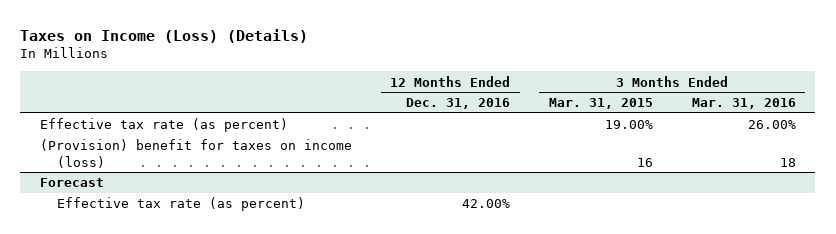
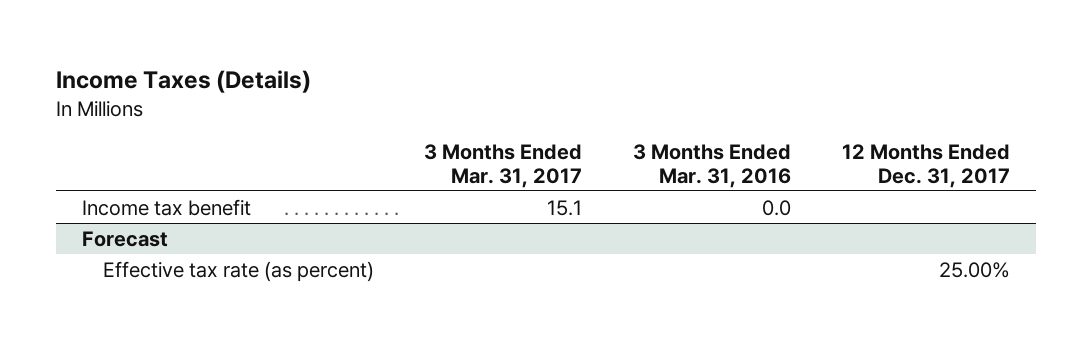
- Taxes on Income (Loss) (Details)
+ Income Taxes (Details)
- | 12 Months Ended Dec. 31, 2016 | 3 Months Ended Mar. 31, 2015 | 3 Months Ended Mar. 31, 2016
+ | 3 Months Ended Mar. 31, 2017 | 3 Months Ended Mar. 31, 2016 | 12 Months Ended Dec. 31, 2017
- Effective tax rate (as percent) | | 19.00% | 26.00%
- (Provision) benefit for taxes on income (loss) | | 16 | 18
+ Income tax benefit | 15.1 | 0.0 |

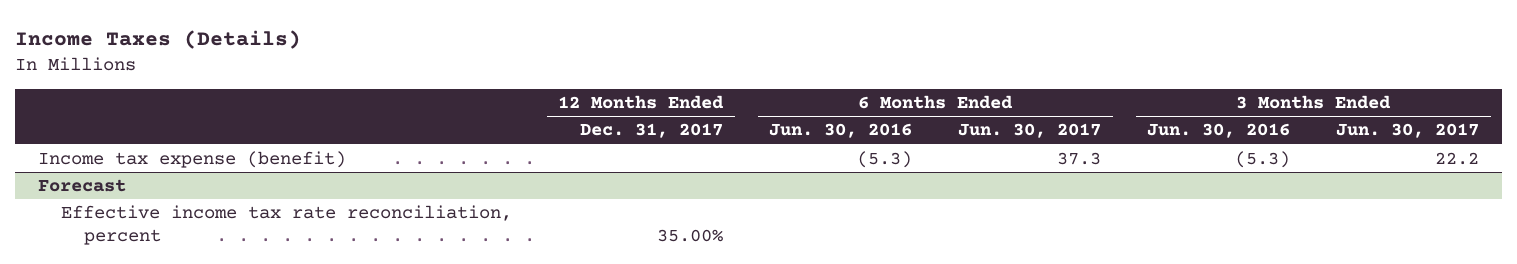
- | 3 Months Ended Mar. 31, 2017 | 3 Months Ended Mar. 31, 2016 | 12 Months Ended Dec. 31, 2017
+ | 12 Months Ended Dec. 31, 2017 | 6 Months Ended Jun. 30, 2016 | 6 Months Ended Jun. 30, 2017 | 3 Months Ended Jun. 30, 2016 | 3 Months Ended Jun. 30, 2017
- Income tax benefit | 15.1 | 0.0 |
+ Income tax expense (benefit) | | (5.3) | 37.3 | (5.3) | 22.2
@ Forecast
- Effective tax rate (as percent) | | | 25.00%
+ Effective income tax rate reconciliation, percent | 35.00% | | | |

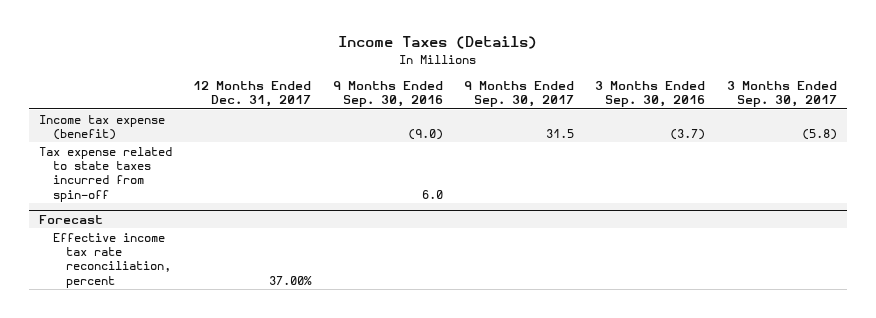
- | 12 Months Ended Dec. 31, 2017 | 6 Months Ended Jun. 30, 2016 | 6 Months Ended Jun. 30, 2017 | 3 Months Ended Jun. 30, 2016 | 3 Months Ended Jun. 30, 2017
+ | 12 Months Ended Dec. 31, 2017 | 9 Months Ended Sep. 30, 2016 | 9 Months Ended Sep. 30, 2017 | 3 Months Ended Sep. 30, 2016 | 3 Months Ended Sep. 30, 2017
+ Tax expense related to state taxes incurred from spin-off | | 6.0 | | |
@ Forecast
- Effective income tax rate reconciliation, percent | 35.00% | | | |
+ Effective income tax rate reconciliation, percent | 37.00% | | | |

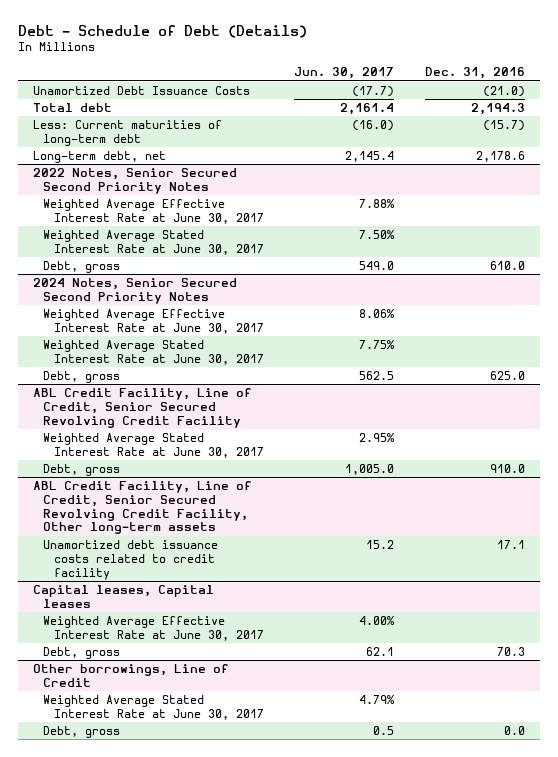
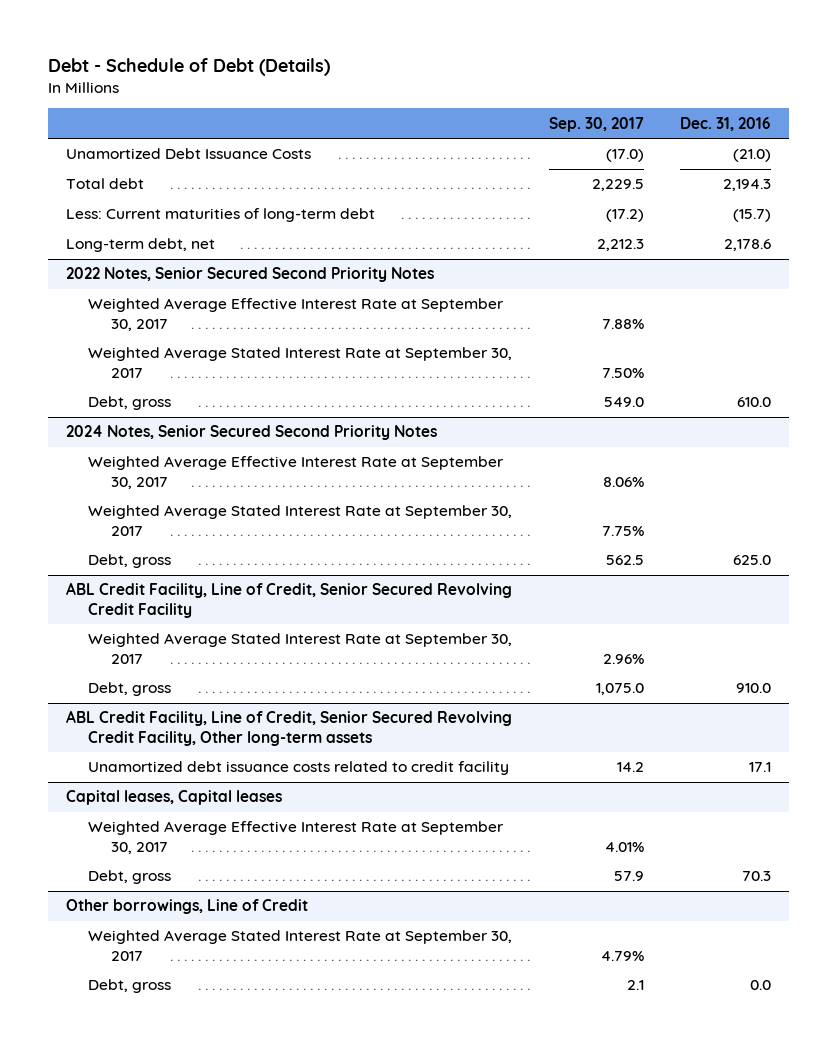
- | Jun. 30, 2017 | Dec. 31, 2016
+ | Sep. 30, 2017 | Dec. 31, 2016
@ 2022 Notes, Senior Secured Second Priority Notes
- Weighted Average Effective Interest Rate at June 30, 2017 | 7.88% |
- Weighted Average Stated Interest Rate at June 30, 2017 | 7.50% |
+ Weighted Average Effective Interest Rate at September 30, 2017 | 7.88% |
+ Weighted Average Stated Interest Rate at September 30, 2017 | 7.50% |
@ 2024 Notes, Senior Secured Second Priority Notes
- Weighted Average Effective Interest Rate at June 30, 2017 | 8.06% |
- Weighted Average Stated Interest Rate at June 30, 2017 | 7.75% |
+ Weighted Average Effective Interest Rate at September 30, 2017 | 8.06% |
+ Weighted Average Stated Interest Rate at September 30, 2017 | 7.75% |
@ ABL Credit Facility, Line of Credit, Senior Secured Revolving Credit Facility
- Weighted Average Stated Interest Rate at June 30, 2017 | 2.95% |
+ Weighted Average Stated Interest Rate at September 30, 2017 | 2.96% |
@ Capital leases, Capital leases
- Weighted Average Effective Interest Rate at June 30, 2017 | 4.00% |
+ Weighted Average Effective Interest Rate at September 30, 2017 | 4.01% |
@ Other borrowings, Line of Credit
- Weighted Average Stated Interest Rate at June 30, 2017 | 4.79% |
+ Weighted Average Stated Interest Rate at September 30, 2017 | 4.79% |

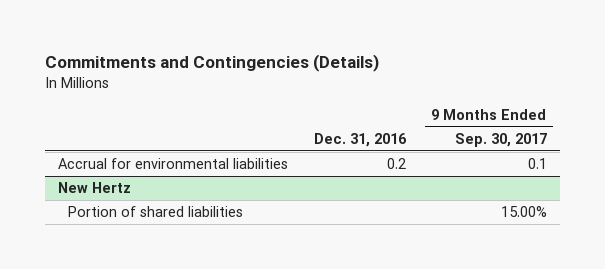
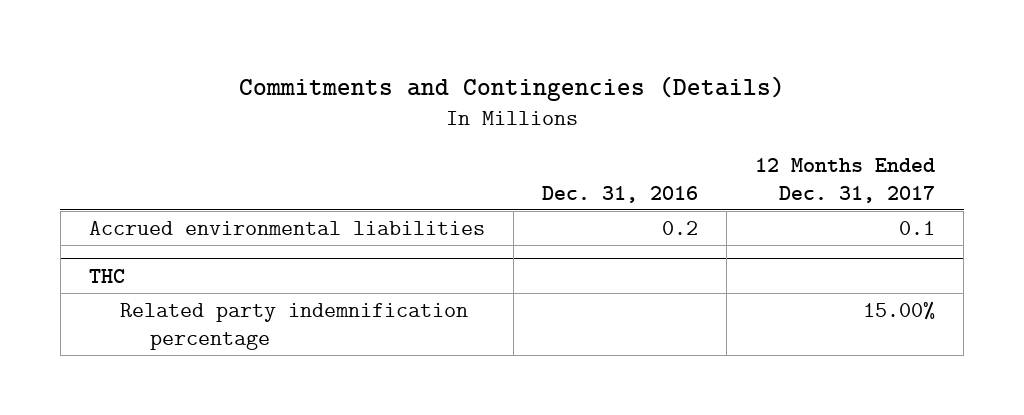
- | Dec. 31, 2016 | 9 Months Ended Sep. 30, 2017
+ | Dec. 31, 2016 | 12 Months Ended Dec. 31, 2017
- Accrual for environmental liabilities | 0.2 | 0.1
- New Hertz
- Portion of shared liabilities | | 15.00%
+ Accrued environmental liabilities | 0.2 | 0.1
+ THC
+ Related party indemnification percentage | | 15.00%

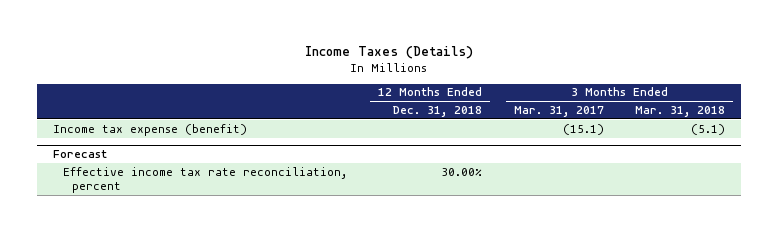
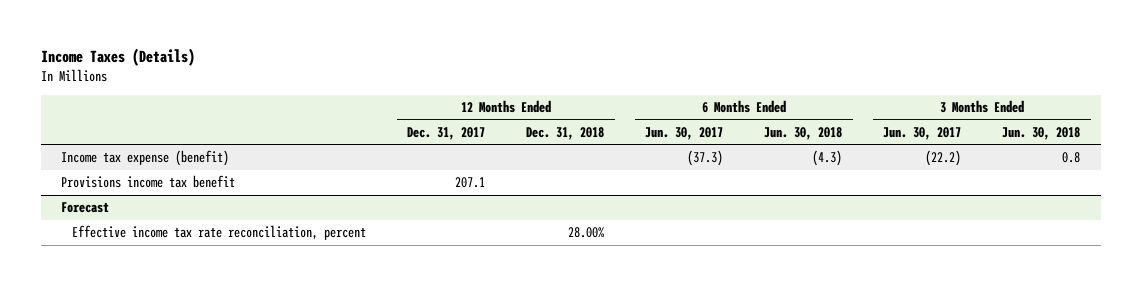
- | 12 Months Ended Dec. 31, 2018 | 3 Months Ended Mar. 31, 2017 | 3 Months Ended Mar. 31, 2018
+ | 12 Months Ended Dec. 31, 2017 | 12 Months Ended Dec. 31, 2018 | 6 Months Ended Jun. 30, 2017 | 6 Months Ended Jun. 30, 2018 | 3 Months Ended Jun. 30, 2017 | 3 Months Ended Jun. 30, 2018
+ Provisions income tax benefit | 207.1 | | | | |
@ Forecast
- Effective income tax rate reconciliation, percent | 30.00% | |
+ Effective income tax rate reconciliation, percent | | 28.00% | | | |

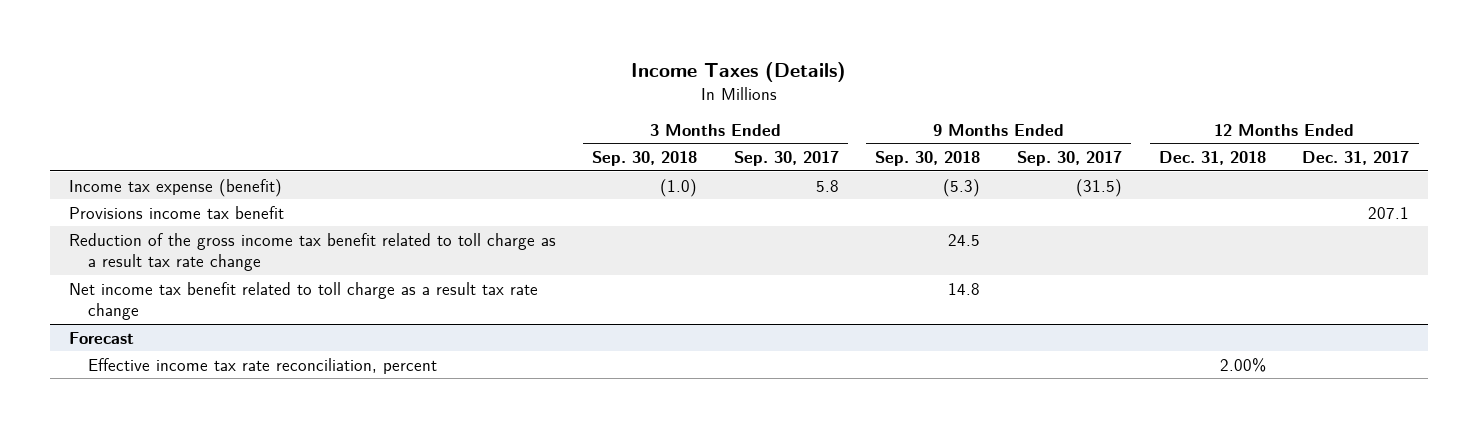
- | 12 Months Ended Dec. 31, 2017 | 12 Months Ended Dec. 31, 2018 | 6 Months Ended Jun. 30, 2017 | 6 Months Ended Jun. 30, 2018 | 3 Months Ended Jun. 30, 2017 | 3 Months Ended Jun. 30, 2018
+ | 3 Months Ended Sep. 30, 2018 | 3 Months Ended Sep. 30, 2017 | 9 Months Ended Sep. 30, 2018 | 9 Months Ended Sep. 30, 2017 | 12 Months Ended Dec. 31, 2018 | 12 Months Ended Dec. 31, 2017
+ Reduction of the gross income tax benefit related to toll charge as a result tax rate change | | | 24.5 | | |
+ Net income tax benefit related to toll charge as a result tax rate change | | | 14.8 | | |
@ Forecast
- Effective income tax rate reconciliation, percent | | 28.00% | | | |
+ Effective income tax rate reconciliation, percent | | | | | 2.00% |

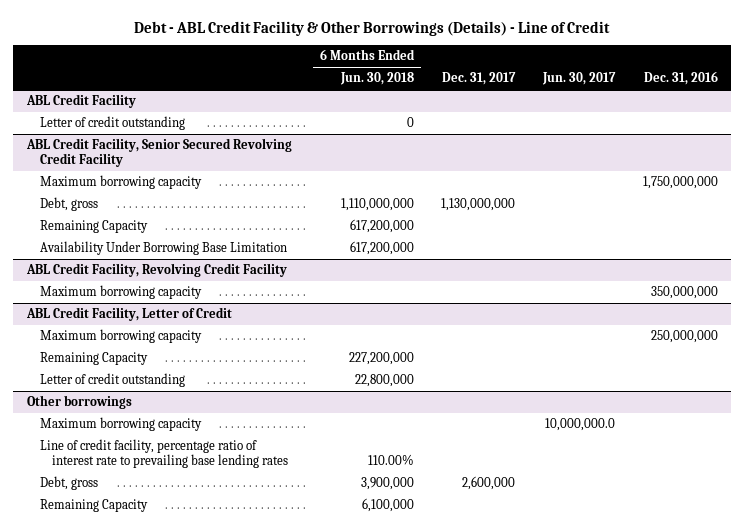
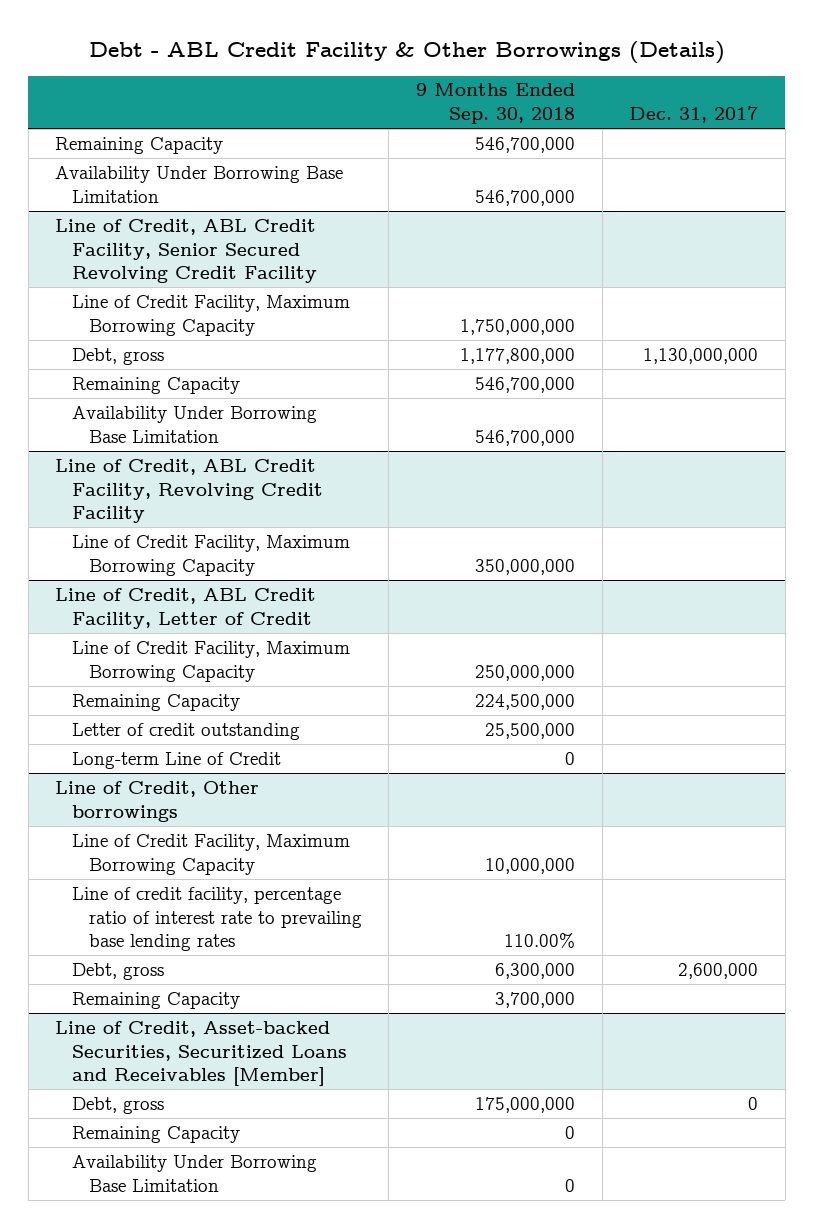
- Debt - ABL Credit Facility & Other Borrowings (Details) - Line of Credit
+ Debt - ABL Credit Facility & Other Borrowings (Details)
- | 6 Months Ended Jun. 30, 2018 | Dec. 31, 2017 | Jun. 30, 2017 | Dec. 31, 2016
+ | 9 Months Ended Sep. 30, 2018 | Dec. 31, 2017
- ABL Credit Facility
- Letter of credit outstanding | 0 | | |
- ABL Credit Facility, Senior Secured Revolving Credit Facility
- Maximum borrowing capacity | | | | 1,750,000,000
+ Remaining Capacity | 546,700,000 |
+ Availability Under Borrowing Base Limitation | 546,700,000 |
+ Line of Credit, ABL Credit Facility, Senior Secured Revolving Credit Facility
+ Line of Credit Facility, Maximum Borrowing Capacity | 1,750,000,000 |
- ABL Credit Facility, Revolving Credit Facility
- Maximum borrowing capacity | | | | 350,000,000
- ABL Credit Facility, Letter of Credit
- Maximum borrowing capacity | | | | 250,000,000
+ Line of Credit, ABL Credit Facility, Revolving Credit Facility
+ Line of Credit Facility, Maximum Borrowing Capacity | 350,000,000 |
+ Line of Credit, ABL Credit Facility, Letter of Credit
+ Line of Credit Facility, Maximum Borrowing Capacity | 250,000,000 |
- Other borrowings
- Maximum borrowing capacity | | | 10,000,000.0 |
+ Long-term Line of Credit | 0 |
+ Line of Credit, Other borrowings
+ Line of Credit Facility, Maximum Borrowing Capacity | 10,000,000 |
+ Line of Credit, Asset-backed Securities, Securitized Loans and Receivables [Member]
+ Debt, gross | 175,000,000 | 0
+ Remaining Capacity | 0 |
+ Availability Under Borrowing Base Limitation | 0 |

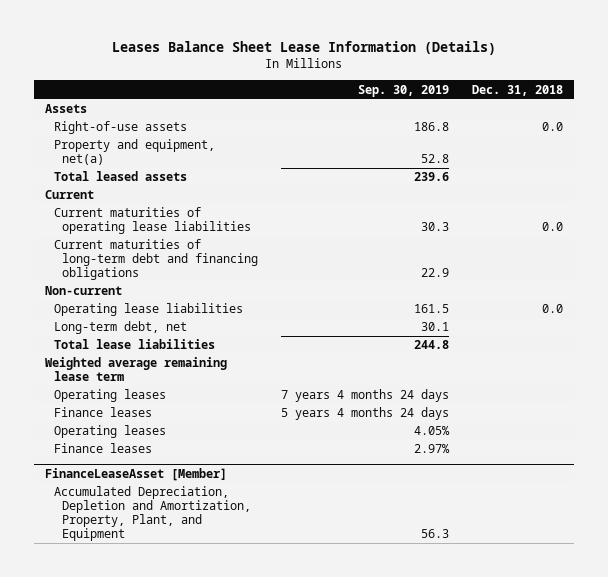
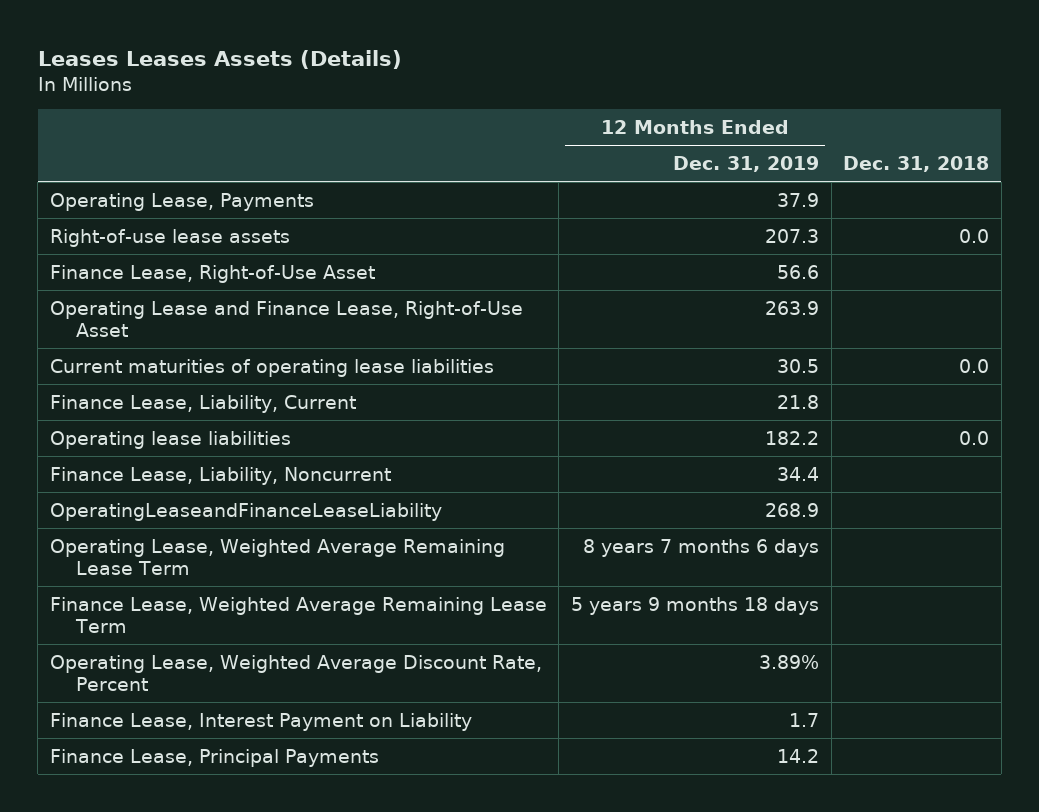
- Leases Balance Sheet Lease Information (Details)
+ Leases Leases Assets (Details)
- | Sep. 30, 2019 | Dec. 31, 2018
+ | 12 Months Ended Dec. 31, 2019 | Dec. 31, 2018
- Assets
- Right-of-use assets | 186.8 | 0.0
- Property and equipment, net(a) | 52.8 |
- Total leased assets | 239.6 |
- Current
+ Operating Lease, Payments | 37.9 |
+ Right-of-use lease assets | 207.3 | 0.0
+ Finance Lease, Right-of-Use Asset | 56.6 |
+ Operating Lease and Finance Lease, Right-of-Use Asset | 263.9 |
- Current maturities of long-term debt and financing obligations | 22.9 |
- Non-current
+ Finance Lease, Liability, Current | 21.8 |
- Long-term debt, net | 30.1 |
- Total lease liabilities | 244.8 |
- Weighted average remaining lease term
- Operating leases | 7 years 4 months 24 days |
- Finance leases | 5 years 4 months 24 days |
- Operating leases | 4.05% |
- Finance leases | 2.97% |
- FinanceLeaseAsset [Member]
- Accumulated Depreciation, Depletion and Amortization, Property, Plant, and Equipment | 56.3 |
+ Finance Lease, Liability, Noncurrent | 34.4 |
+ OperatingLeaseandFinanceLeaseLiability | 268.9 |
+ Operating Lease, Weighted Average Remaining Lease Term | 8 years 7 months 6 days |
+ Finance Lease, Weighted Average Remaining Lease Term | 5 years 9 months 18 days |
+ Operating Lease, Weighted Average Discount Rate, Percent | 3.89% |
+ Finance Lease, Interest Payment on Liability | 1.7 |
+ Finance Lease, Principal Payments | 14.2 |

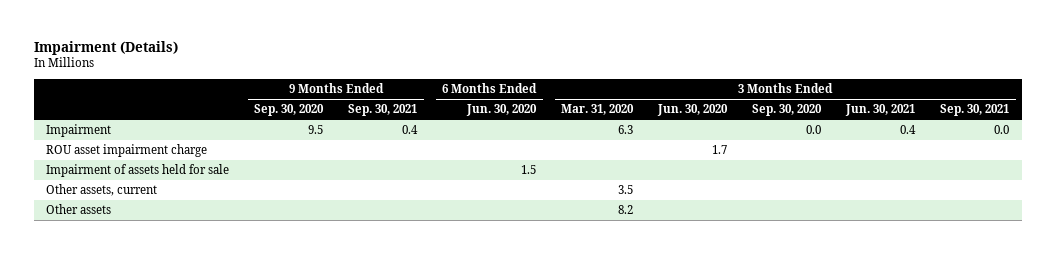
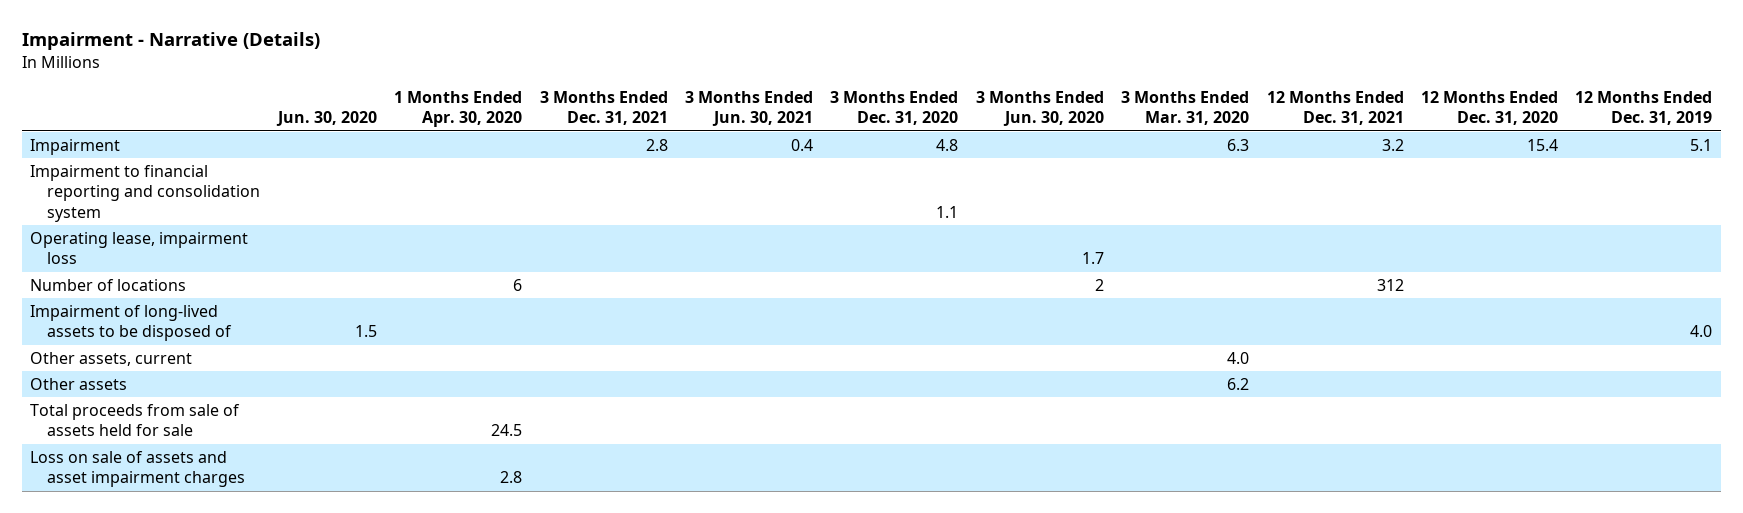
- Impairment (Details)
+ Impairment - Narrative (Details)
- | 9 Months Ended Sep. 30, 2020 | 9 Months Ended Sep. 30, 2021 | 6 Months Ended Jun. 30, 2020 | 3 Months Ended Mar. 31, 2020 | 3 Months Ended Jun. 30, 2020 | 3 Months Ended Sep. 30, 2020 | 3 Months Ended Jun. 30, 2021 | 3 Months Ended Sep. 30, 2021
+ | Jun. 30, 2020 | 1 Months Ended Apr. 30, 2020 | 3 Months Ended Dec. 31, 2021 | 3 Months Ended Jun. 30, 2021 | 3 Months Ended Dec. 31, 2020 | 3 Months Ended Jun. 30, 2020 | 3 Months Ended Mar. 31, 2020 | 12 Months Ended Dec. 31, 2021 | 12 Months Ended Dec. 31, 2020 | 12 Months Ended Dec. 31, 2019
- ROU asset impairment charge | | | | | 1.7 | | |
- Impairment of assets held for sale | | | 1.5 | | | | |
- Other assets, current | | | | 3.5 | | | |
- Other assets | | | | 8.2 | | | |
+ Impairment to financial reporting and consolidation system | | | | | 1.1 | | | | |
+ Operating lease, impairment loss | | | | | | 1.7 | | | |
+ Number of locations | | 6 | | | | 2 | | 312 | |
+ Impairment of long-lived assets to be disposed of | 1.5 | | | | | | | | | 4.0
+ Other assets, current | | | | | | | 4.0 | | |
+ Other assets | | | | | | | 6.2 | | |
+ Total proceeds from sale of assets held for sale | | 24.5 | | | | | | | |
+ Loss on sale of assets and asset impairment charges | | 2.8 | | | | | | | |

